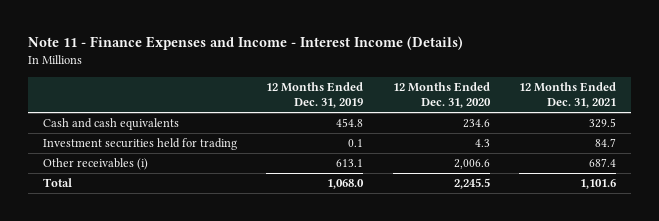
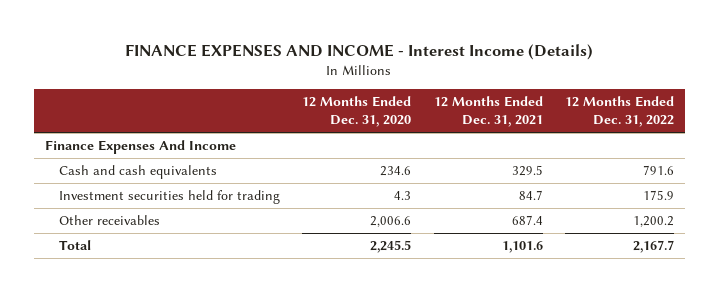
- Note 11 - Finance Expenses and Income - Interest Income (Details)
+ FINANCE EXPENSES AND INCOME - Interest Income (Details)
- | 12 Months Ended Dec. 31, 2019 | 12 Months Ended Dec. 31, 2020 | 12 Months Ended Dec. 31, 2021
+ | 12 Months Ended Dec. 31, 2020 | 12 Months Ended Dec. 31, 2021 | 12 Months Ended Dec. 31, 2022
+ Finance Expenses And Income
- Other receivables (i) | 613.1 | 2,006.6 | 687.4
+ Other receivables | 2,006.6 | 687.4 | 1,200.2

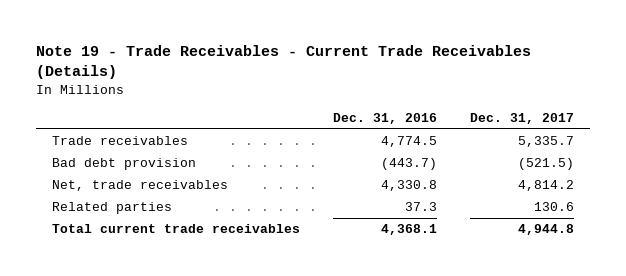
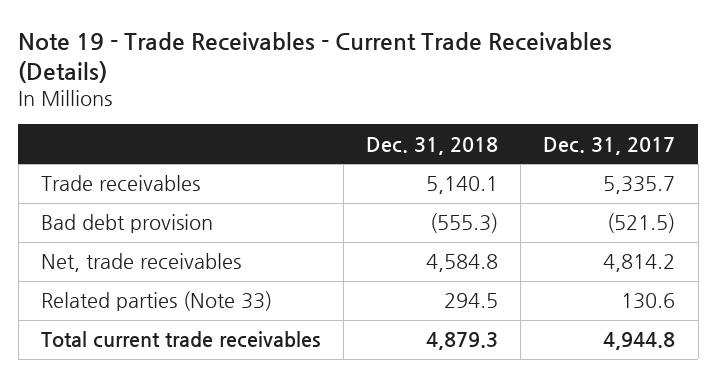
- | Dec. 31, 2016 | Dec. 31, 2017
+ | Dec. 31, 2018 | Dec. 31, 2017
- Related parties | 37.3 | 130.6
+ Related parties (Note 33) | 294.5 | 130.6

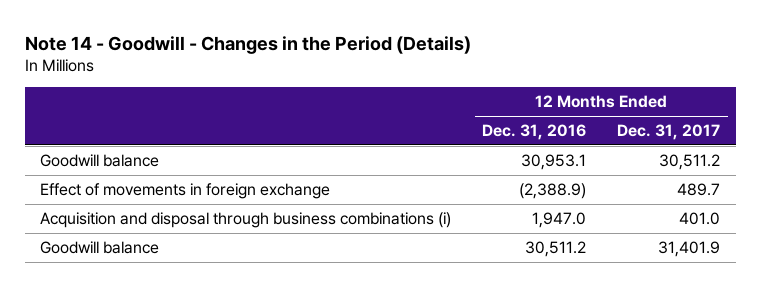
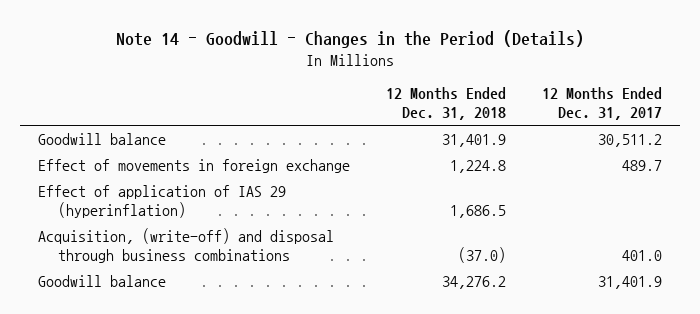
- | 12 Months Ended Dec. 31, 2016 | 12 Months Ended Dec. 31, 2017
+ | 12 Months Ended Dec. 31, 2018 | 12 Months Ended Dec. 31, 2017
- Acquisition and disposal through business combinations (i) | 1,947.0 | 401.0
+ Effect of application of IAS 29 (hyperinflation) | 1,686.5 |
+ Acquisition, (write-off) and disposal through business combinations | (37.0) | 401.0

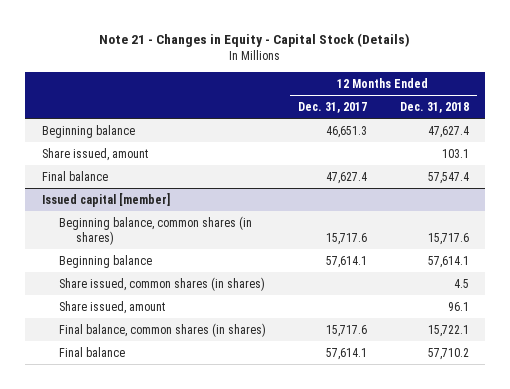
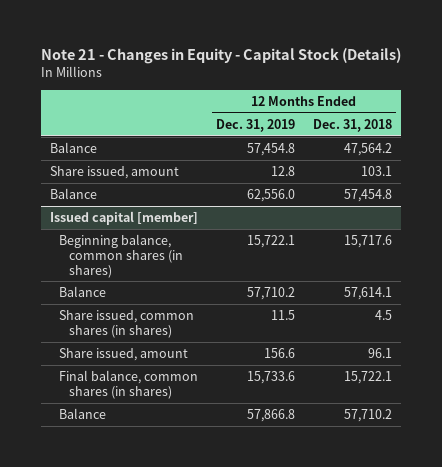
- | 12 Months Ended Dec. 31, 2017 | 12 Months Ended Dec. 31, 2018
+ | 12 Months Ended Dec. 31, 2019 | 12 Months Ended Dec. 31, 2018
- Beginning balance | 46,651.3 | 47,627.4
+ Balance | 57,454.8 | 47,564.2
- Final balance | 47,627.4 | 57,547.4
+ Balance | 62,556.0 | 57,454.8
@ Issued capital [member]
- Beginning balance | 57,614.1 | 57,614.1
+ Balance | 57,710.2 | 57,614.1
- Final balance | 57,614.1 | 57,710.2
+ Balance | 57,866.8 | 57,710.2

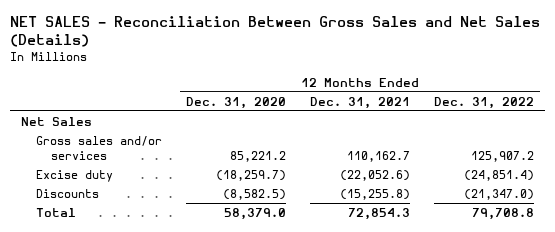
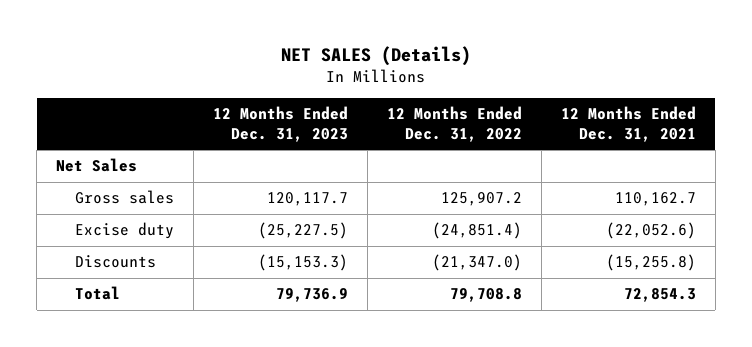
- NET SALES - Reconciliation Between Gross Sales and Net Sales (Details)
+ NET SALES (Details)
- | 12 Months Ended Dec. 31, 2020 | 12 Months Ended Dec. 31, 2021 | 12 Months Ended Dec. 31, 2022
+ | 12 Months Ended Dec. 31, 2023 | 12 Months Ended Dec. 31, 2022 | 12 Months Ended Dec. 31, 2021
- Gross sales and/or services | 85,221.2 | 110,162.7 | 125,907.2
+ Gross sales | 120,117.7 | 125,907.2 | 110,162.7

